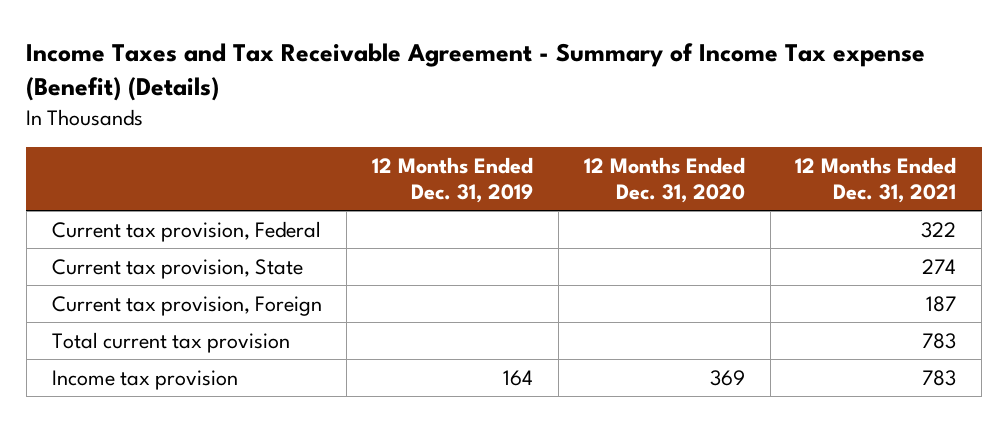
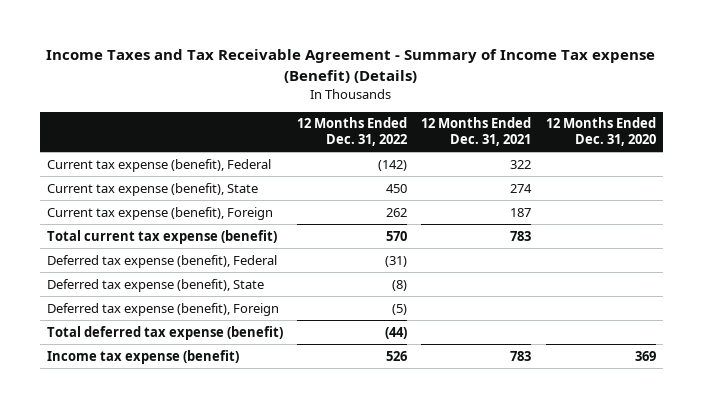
- | 12 Months Ended Dec. 31, 2019 | 12 Months Ended Dec. 31, 2020 | 12 Months Ended Dec. 31, 2021
+ | 12 Months Ended Dec. 31, 2022 | 12 Months Ended Dec. 31, 2021 | 12 Months Ended Dec. 31, 2020
- Current tax provision, Federal | | | 322
- Current tax provision, State | | | 274
- Current tax provision, Foreign | | | 187
- Total current tax provision | | | 783
- Income tax provision | 164 | 369 | 783
+ Current tax expense (benefit), Federal | (142) | 322 |
+ Current tax expense (benefit), State | 450 | 274 |
+ Current tax expense (benefit), Foreign | 262 | 187 |
+ Total current tax expense (benefit) | 570 | 783 |
+ Deferred tax expense (benefit), Federal | (31) | |
+ Deferred tax expense (benefit), State | (8) | |
+ Deferred tax expense (benefit), Foreign | (5) | |
+ Total deferred tax expense (benefit) | (44) | |
+ Income tax expense (benefit) | 526 | 783 | 369

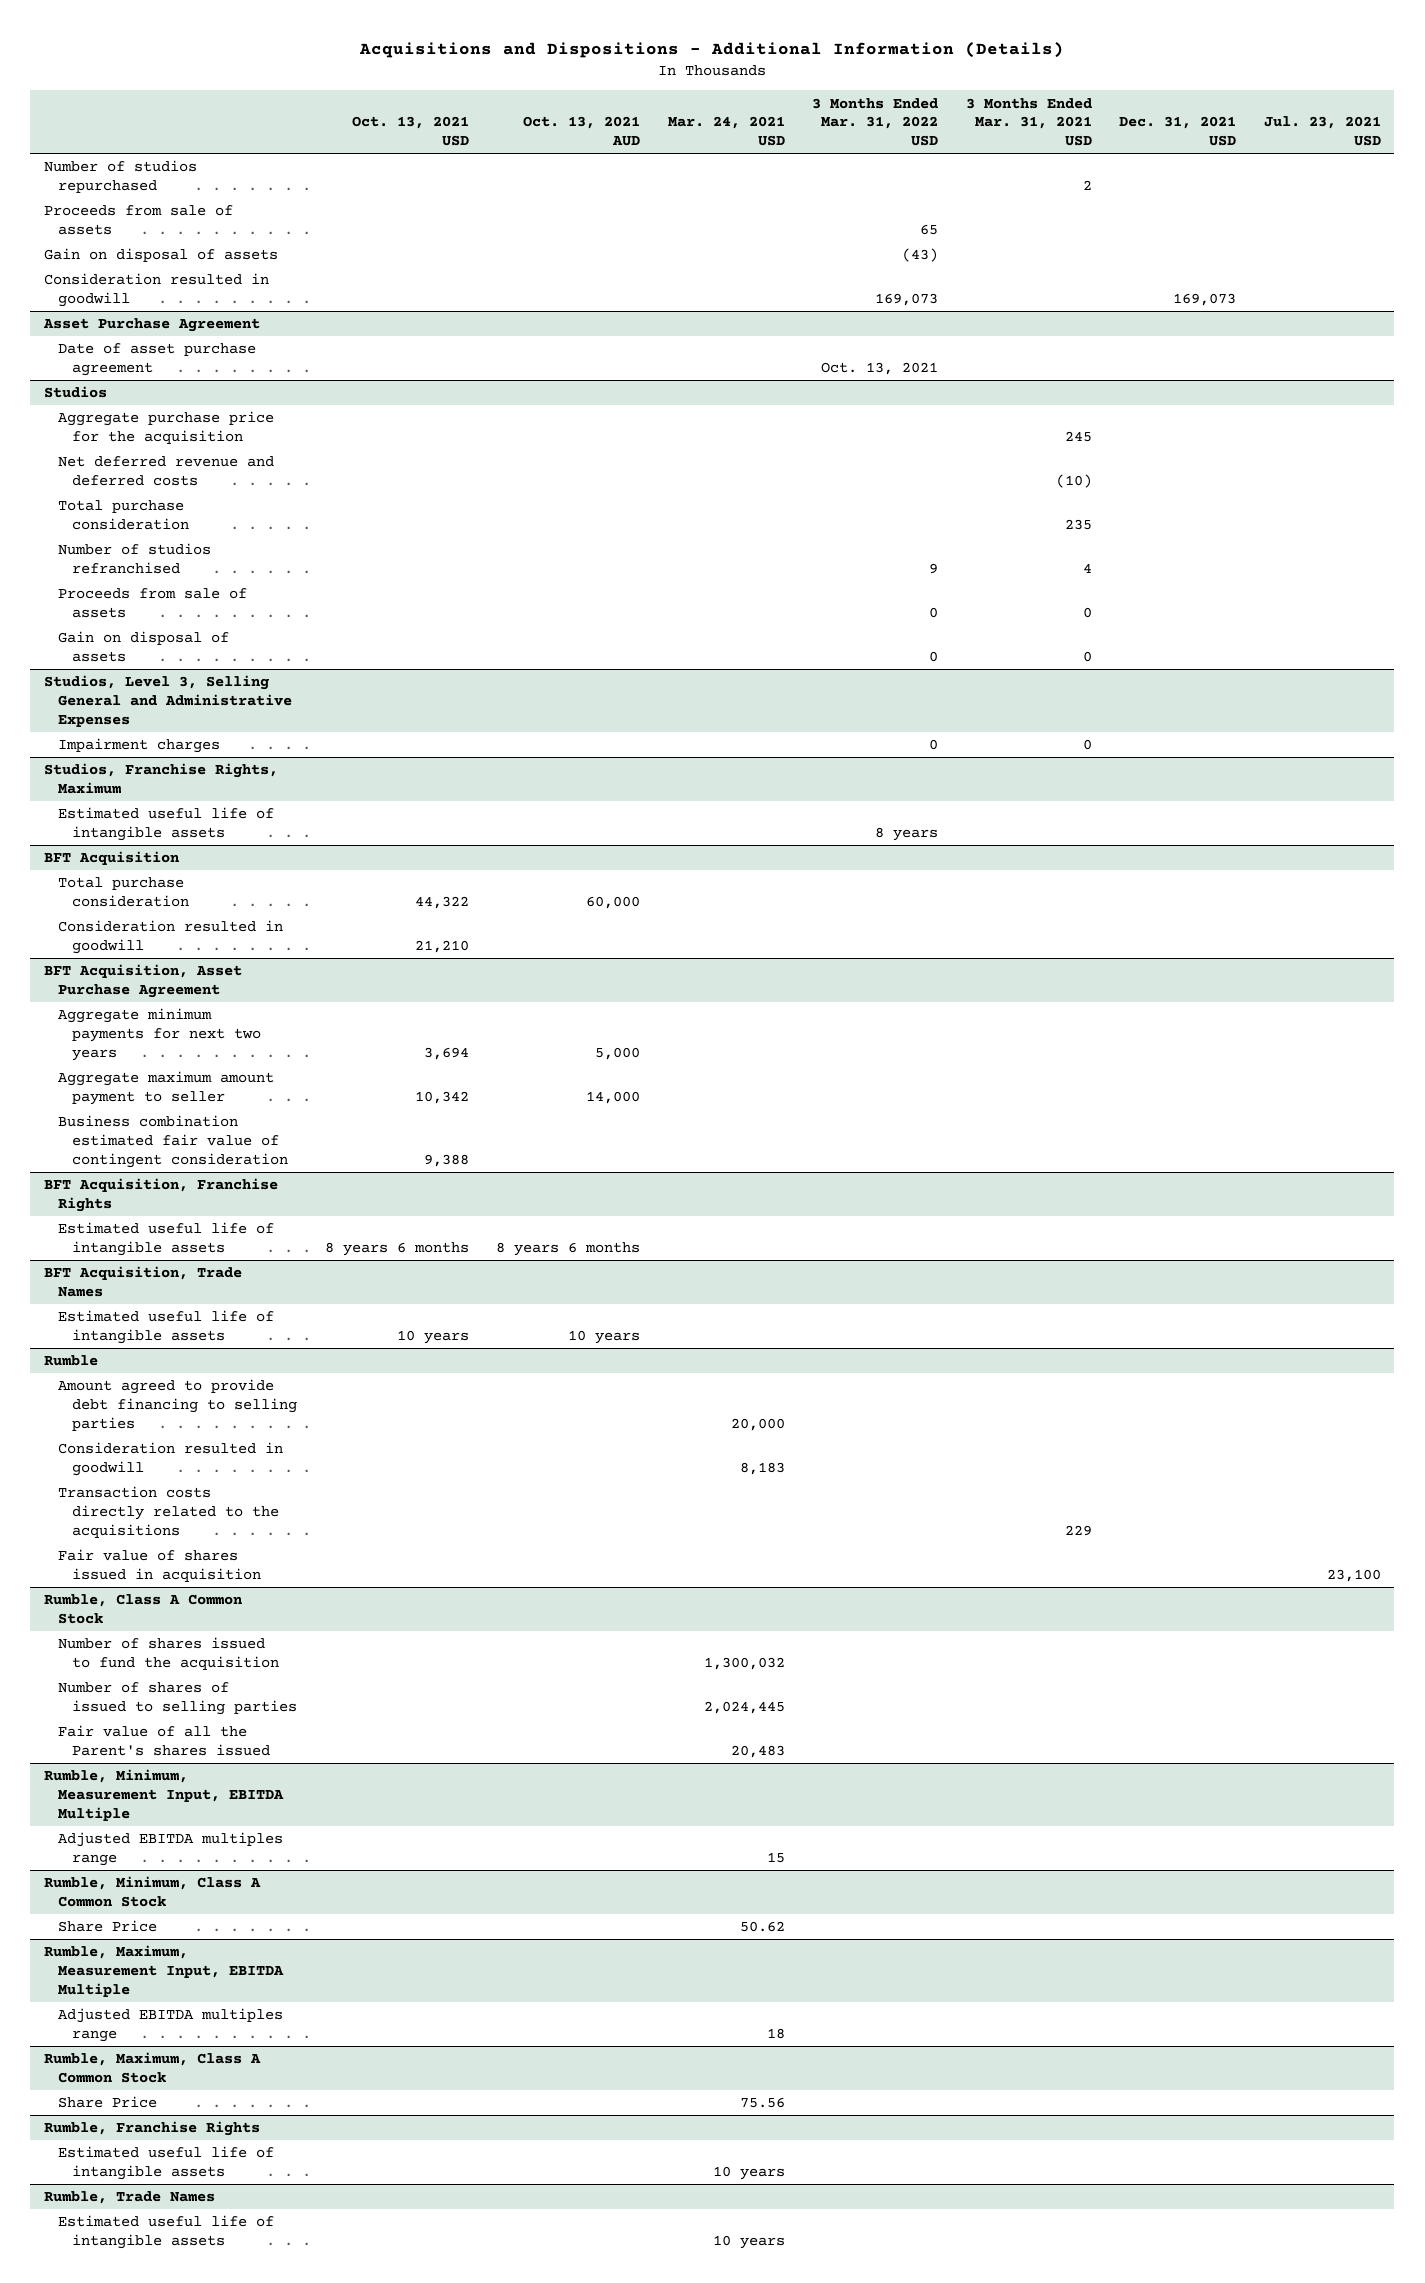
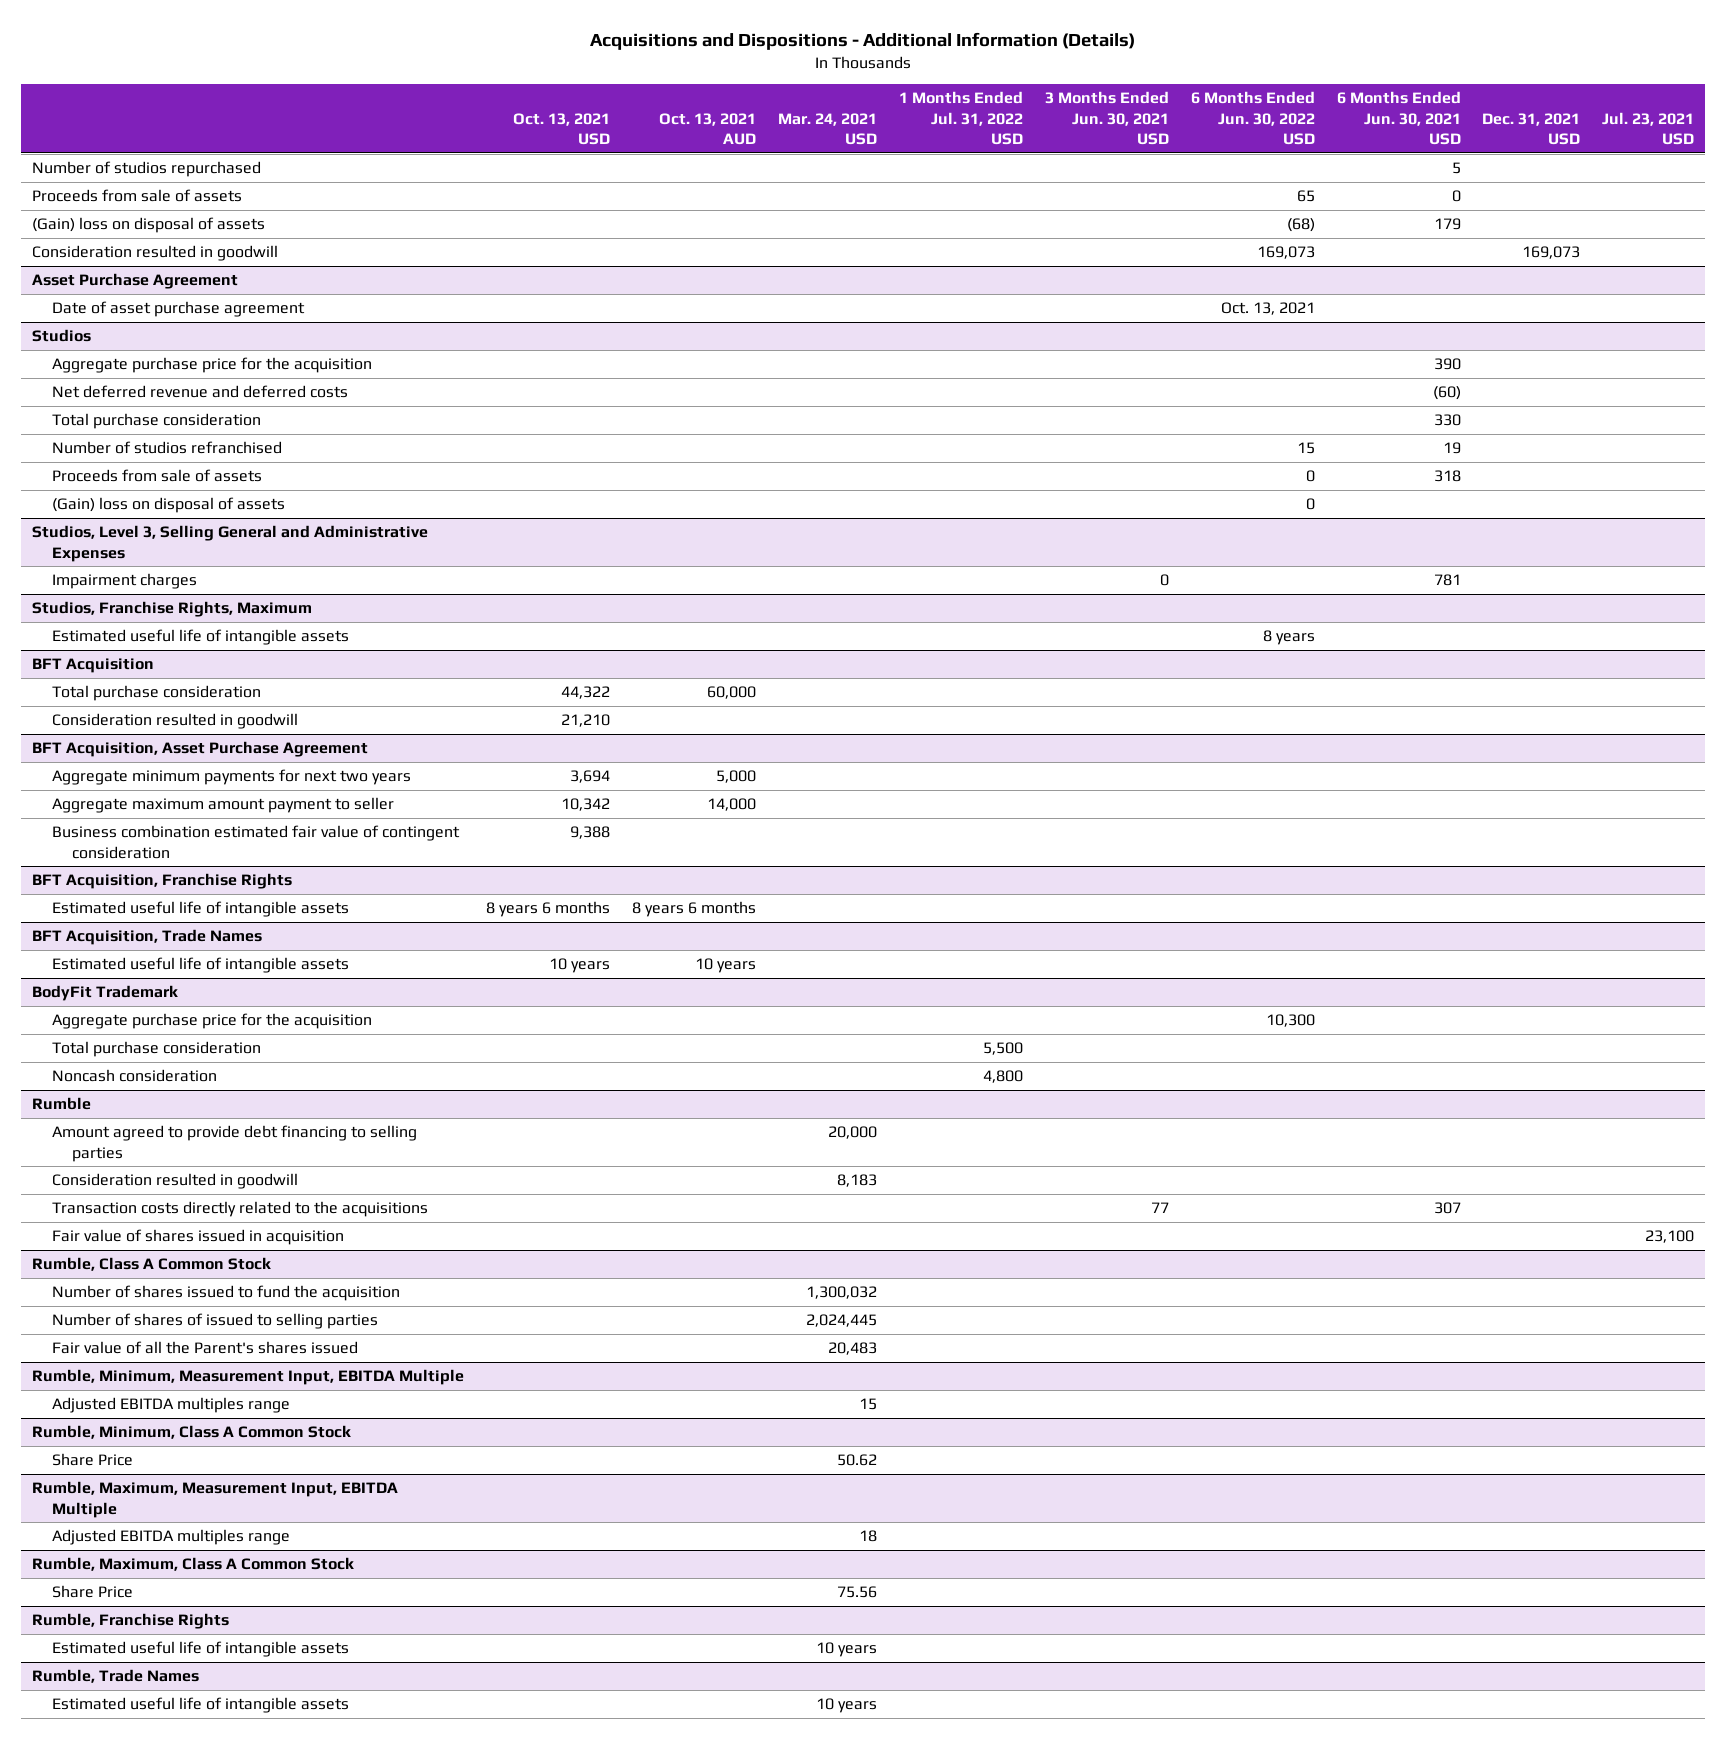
- | Oct. 13, 2021 USD | Oct. 13, 2021 AUD | Mar. 24, 2021 USD | 3 Months Ended Mar. 31, 2022 USD | 3 Months Ended Mar. 31, 2021 USD | Dec. 31, 2021 USD | Jul. 23, 2021 USD
+ | Oct. 13, 2021 USD | Oct. 13, 2021 AUD | Mar. 24, 2021 USD | 1 Months Ended Jul. 31, 2022 USD | 3 Months Ended Jun. 30, 2021 USD | 6 Months Ended Jun. 30, 2022 USD | 6 Months Ended Jun. 30, 2021 USD | Dec. 31, 2021 USD | Jul. 23, 2021 USD
- Gain on disposal of assets | | | | (43) | | |
+ (Gain) loss on disposal of assets | | | | | | (68) | 179 | |
@ Studios
- Gain on disposal of assets | | | | 0 | 0 | |
+ (Gain) loss on disposal of assets | | | | | | 0 | | |
+ BodyFit Trademark
+ Aggregate purchase price for the acquisition | | | | | | 10,300 | | |
+ Total purchase consideration | | | | 5,500 | | | | |
+ Noncash consideration | | | | 4,800 | | | | |

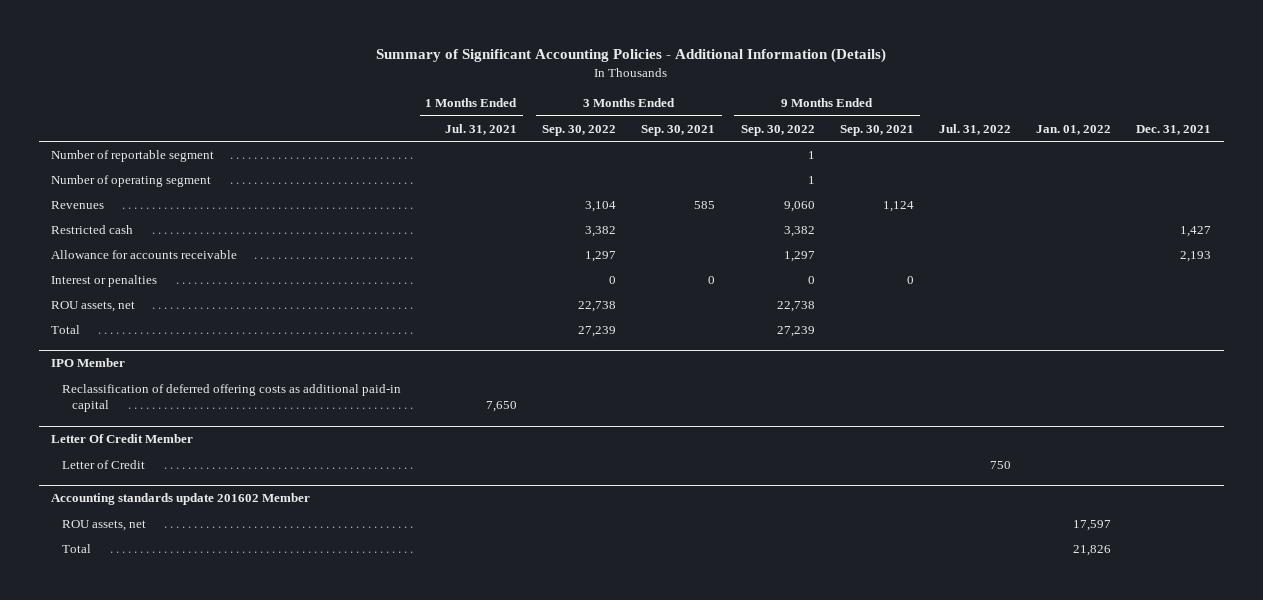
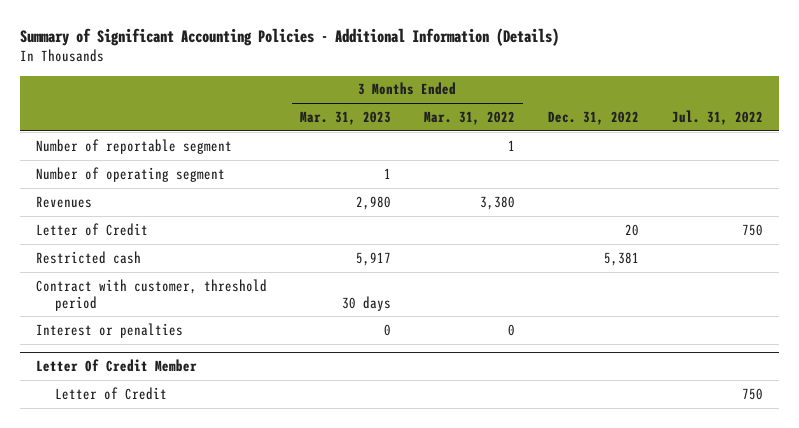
- | 1 Months Ended Jul. 31, 2021 | 3 Months Ended Sep. 30, 2022 | 3 Months Ended Sep. 30, 2021 | 9 Months Ended Sep. 30, 2022 | 9 Months Ended Sep. 30, 2021 | Jul. 31, 2022 | Jan. 01, 2022 | Dec. 31, 2021
+ | 3 Months Ended Mar. 31, 2023 | 3 Months Ended Mar. 31, 2022 | Dec. 31, 2022 | Jul. 31, 2022
+ Letter of Credit | | | 20 | 750
- Allowance for accounts receivable | | 1,297 | | 1,297 | | | | 2,193
+ Contract with customer, threshold period | 30 days | | |
- ROU assets, net | | 22,738 | | 22,738 | | | |
- Total | | 27,239 | | 27,239 | | | |
- IPO Member
- Reclassification of deferred offering costs as additional paid-in capital | 7,650 | | | | | | |
- Accounting standards update 201602 Member
- ROU assets, net | | | | | | | 17,597 |
- Total | | | | | | | 21,826 |

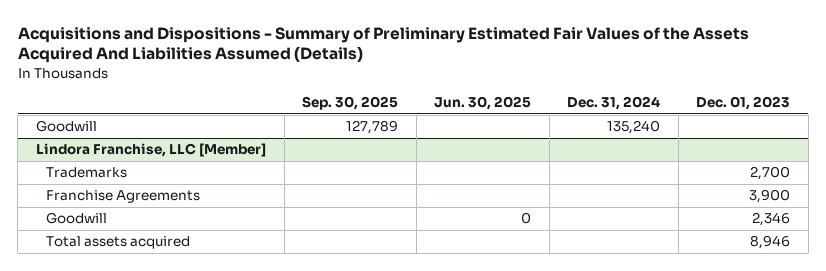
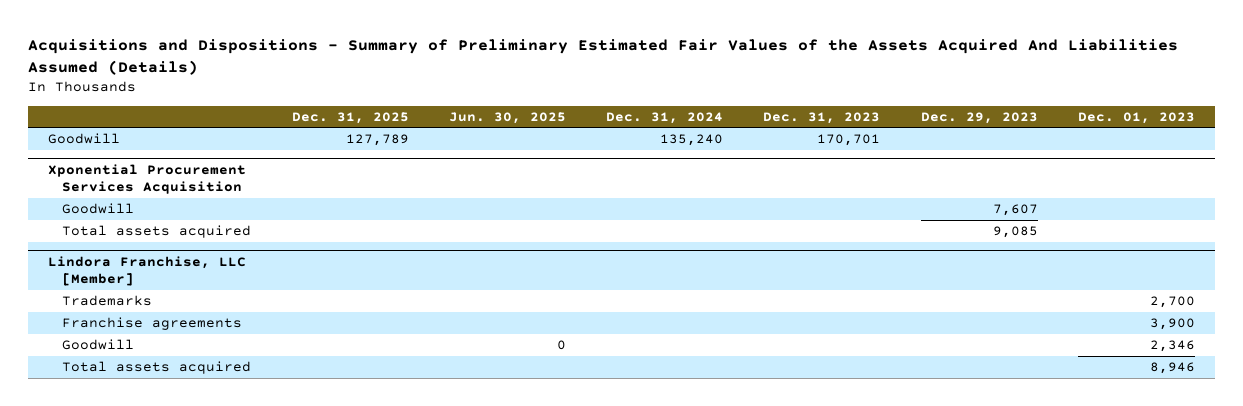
- | Sep. 30, 2025 | Jun. 30, 2025 | Dec. 31, 2024 | Dec. 01, 2023
+ | Dec. 31, 2025 | Jun. 30, 2025 | Dec. 31, 2024 | Dec. 31, 2023 | Dec. 29, 2023 | Dec. 01, 2023
+ Xponential Procurement Services Acquisition
+ Goodwill | | | | | 7,607 |
+ Total assets acquired | | | | | 9,085 |
@ Lindora Franchise, LLC [Member]
- Franchise Agreements | | | | 3,900
+ Franchise agreements | | | | | | 3,900

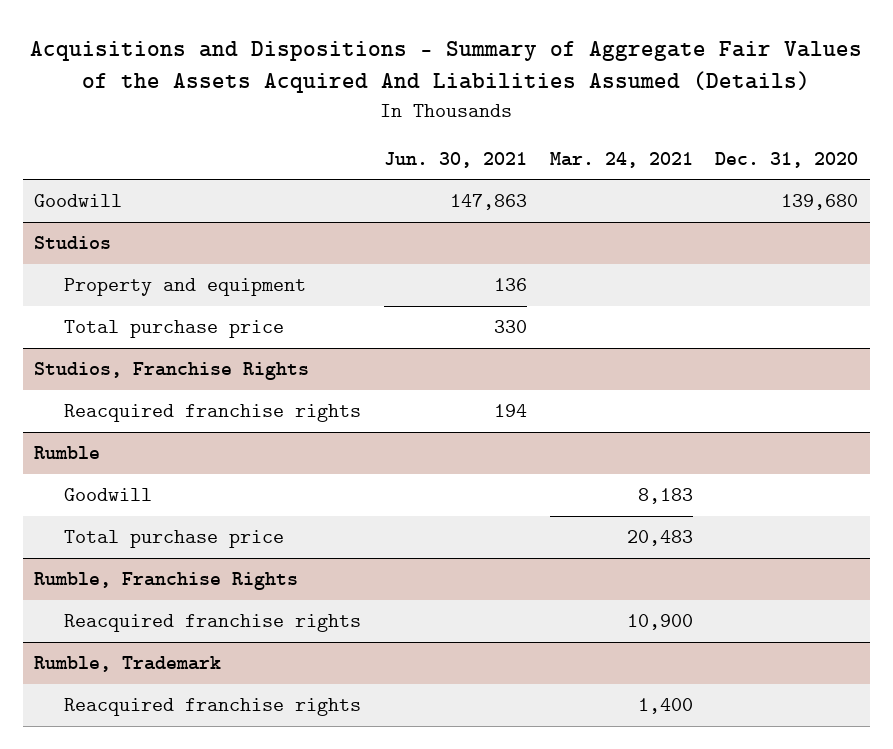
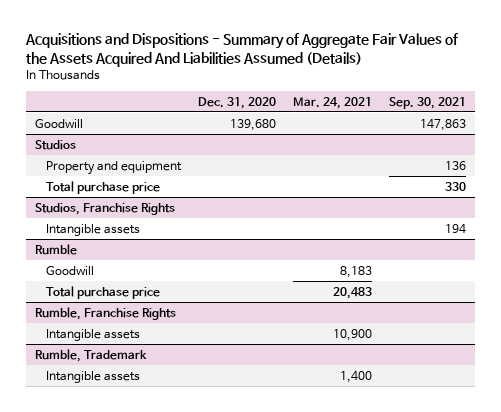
- | Jun. 30, 2021 | Mar. 24, 2021 | Dec. 31, 2020
+ | Dec. 31, 2020 | Mar. 24, 2021 | Sep. 30, 2021
@ Studios, Franchise Rights
- Reacquired franchise rights | 194 | |
+ Intangible assets | | | 194
@ Rumble, Franchise Rights
- Reacquired franchise rights | | 10,900 |
+ Intangible assets | | 10,900 |
@ Rumble, Trademark
- Reacquired franchise rights | | 1,400 |
+ Intangible assets | | 1,400 |

